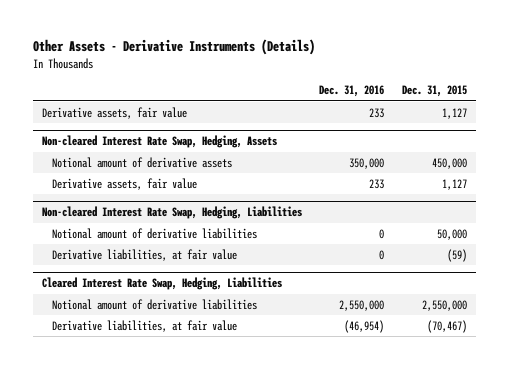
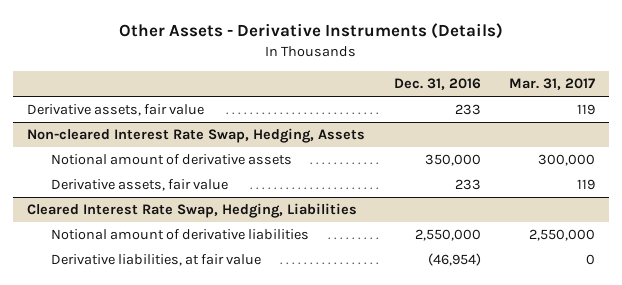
- | Dec. 31, 2016 | Dec. 31, 2015
+ | Dec. 31, 2016 | Mar. 31, 2017
- Non-cleared Interest Rate Swap, Hedging, Liabilities
- Notional amount of derivative liabilities | 0 | 50,000
- Derivative liabilities, at fair value | 0 | (59)

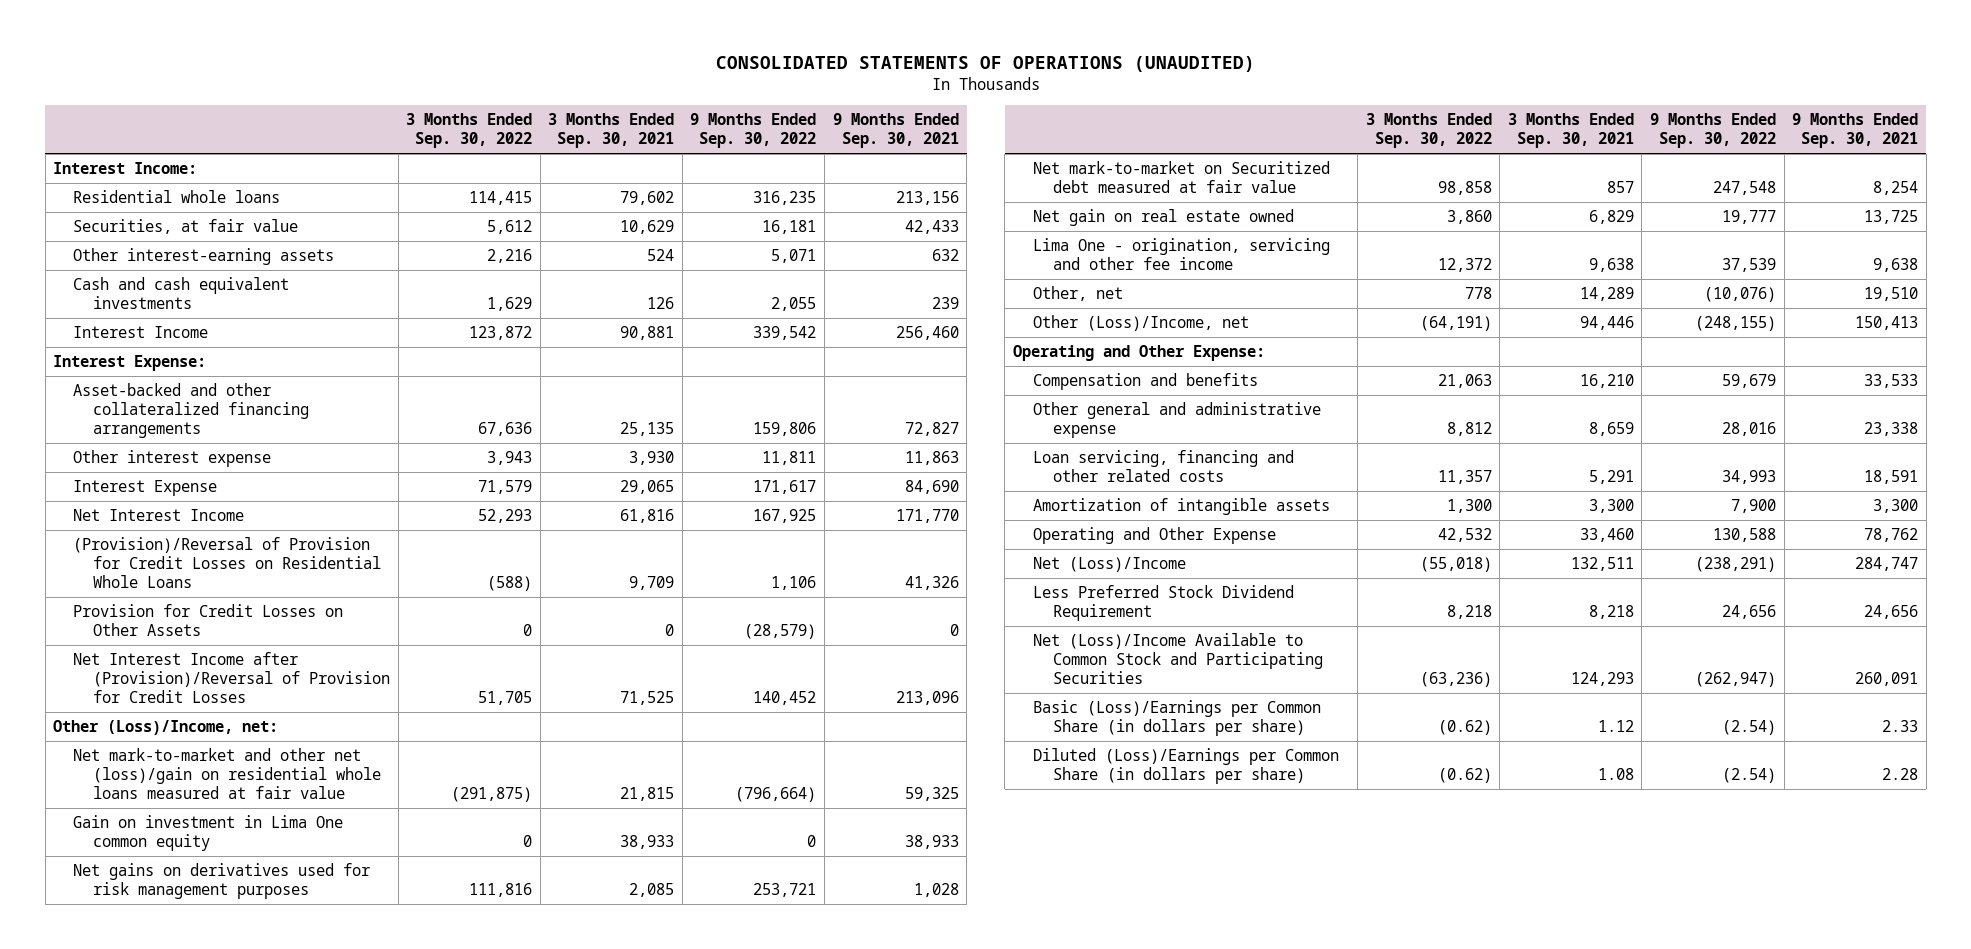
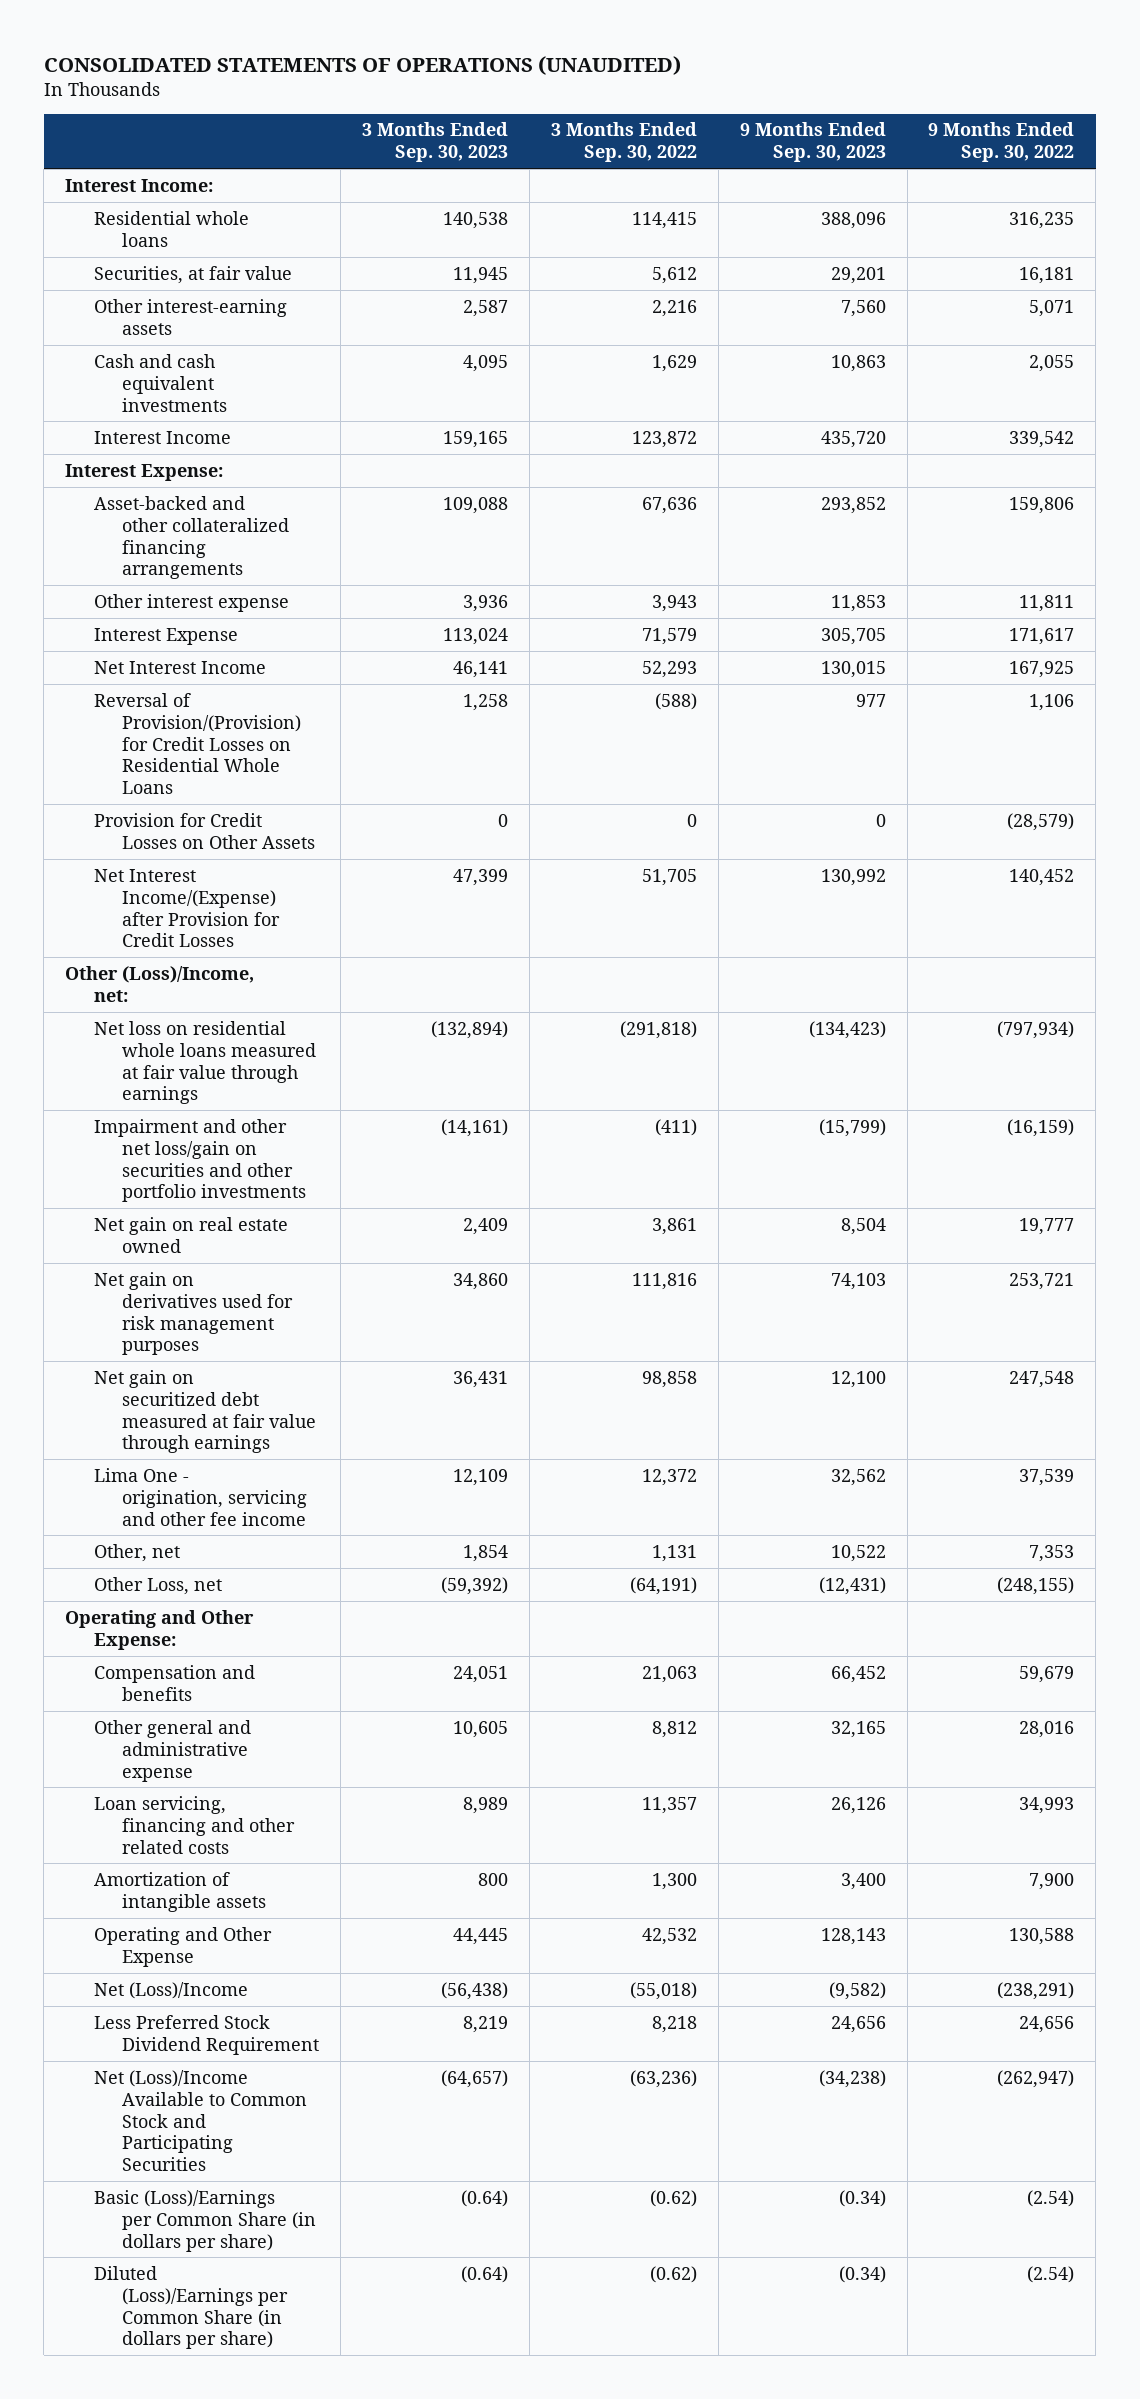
- | 3 Months Ended Sep. 30, 2022 | 3 Months Ended Sep. 30, 2021 | 9 Months Ended Sep. 30, 2022 | 9 Months Ended Sep. 30, 2021
+ | 3 Months Ended Sep. 30, 2023 | 3 Months Ended Sep. 30, 2022 | 9 Months Ended Sep. 30, 2023 | 9 Months Ended Sep. 30, 2022
- (Provision)/Reversal of Provision for Credit Losses on Residential Whole Loans | (588) | 9,709 | 1,106 | 41,326
+ Reversal of Provision/(Provision) for Credit Losses on Residential Whole Loans | 1,258 | (588) | 977 | 1,106
- Net Interest Income after (Provision)/Reversal of Provision for Credit Losses | 51,705 | 71,525 | 140,452 | 213,096
+ Net Interest Income/(Expense) after Provision for Credit Losses | 47,399 | 51,705 | 130,992 | 140,452
- Net mark-to-market and other net (loss)/gain on residential whole loans measured at fair value | (291,875) | 21,815 | (796,664) | 59,325
- Gain on investment in Lima One common equity | 0 | 38,933 | 0 | 38,933
- Net gains on derivatives used for risk management purposes | 111,816 | 2,085 | 253,721 | 1,028
- Net mark-to-market on Securitized debt measured at fair value | 98,858 | 857 | 247,548 | 8,254
- Net gain on real estate owned | 3,860 | 6,829 | 19,777 | 13,725
+ Net loss on residential whole loans measured at fair value through earnings | (132,894) | (291,818) | (134,423) | (797,934)
+ Impairment and other net loss/gain on securities and other portfolio investments | (14,161) | (411) | (15,799) | (16,159)
+ Net gain on real estate owned | 2,409 | 3,861 | 8,504 | 19,777
+ Net gain on derivatives used for risk management purposes | 34,860 | 111,816 | 74,103 | 253,721
+ Net gain on securitized debt measured at fair value through earnings | 36,431 | 98,858 | 12,100 | 247,548
- Other, net | 778 | 14,289 | (10,076) | 19,510
- Other (Loss)/Income, net | (64,191) | 94,446 | (248,155) | 150,413
+ Other, net | 1,854 | 1,131 | 10,522 | 7,353
+ Other Loss, net | (59,392) | (64,191) | (12,431) | (248,155)

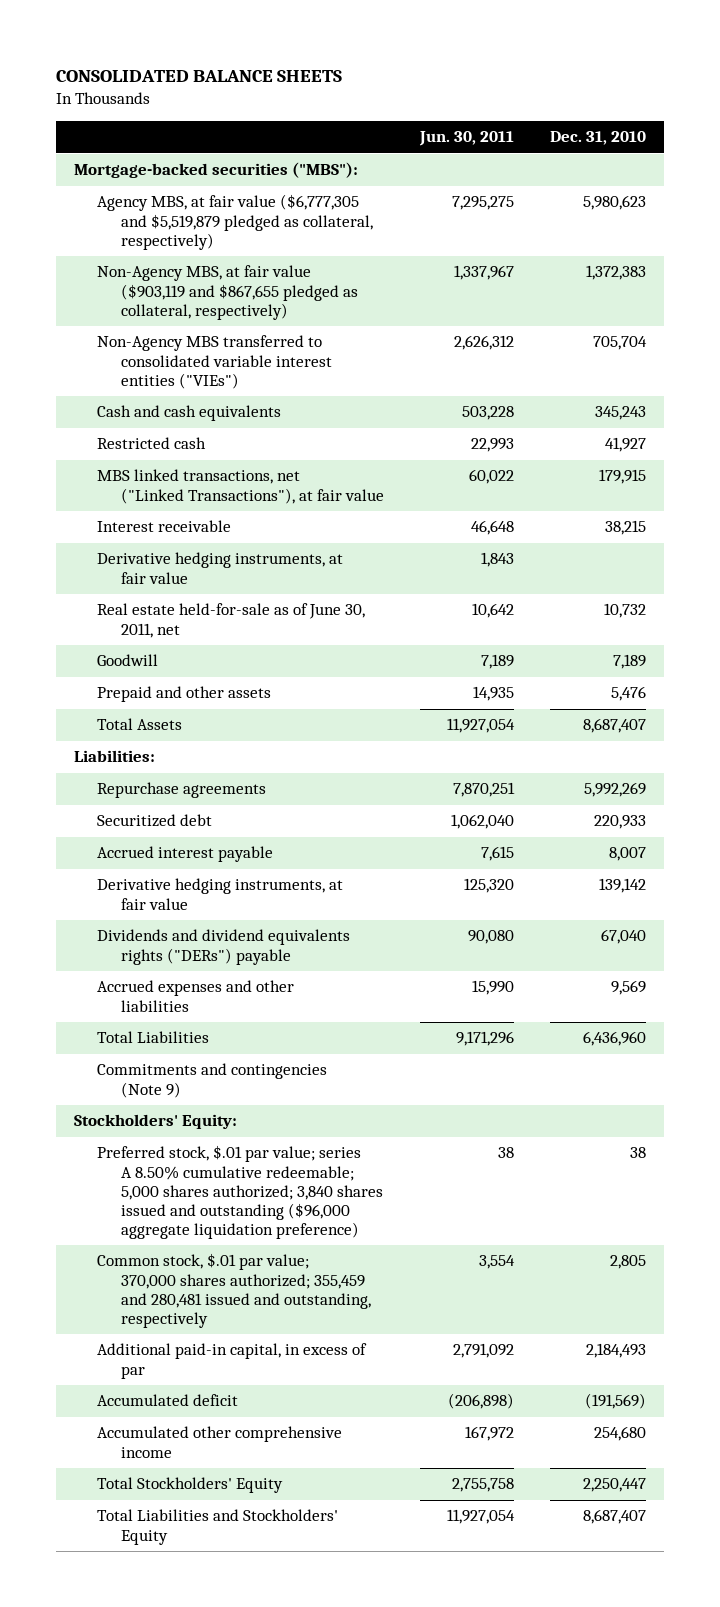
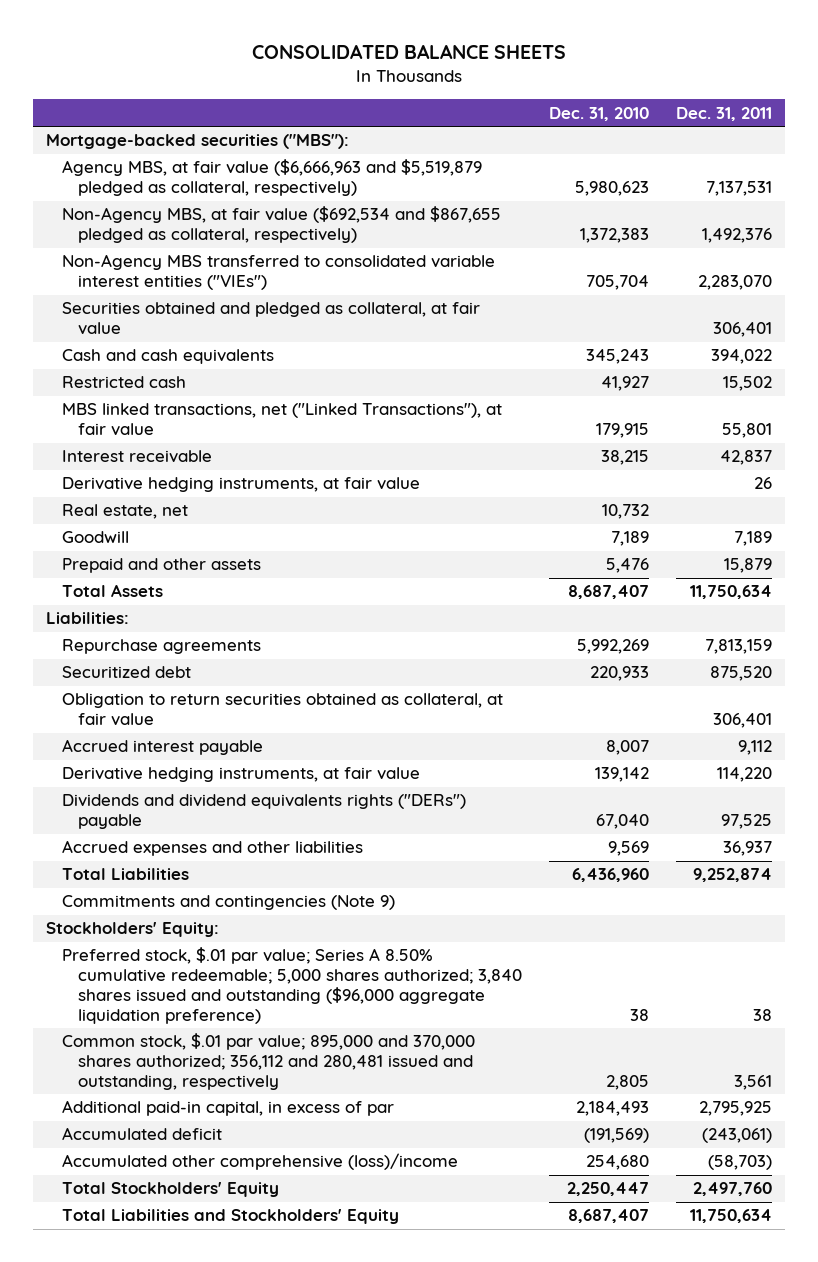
- | Jun. 30, 2011 | Dec. 31, 2010
+ | Dec. 31, 2010 | Dec. 31, 2011
- Agency MBS, at fair value ($6,777,305 and $5,519,879 pledged as collateral, respectively) | 7,295,275 | 5,980,623
- Non-Agency MBS, at fair value ($903,119 and $867,655 pledged as collateral, respectively) | 1,337,967 | 1,372,383
+ Agency MBS, at fair value ($6,666,963 and $5,519,879 pledged as collateral, respectively) | 5,980,623 | 7,137,531
+ Non-Agency MBS, at fair value ($692,534 and $867,655 pledged as collateral, respectively) | 1,372,383 | 1,492,376
+ Securities obtained and pledged as collateral, at fair value | | 306,401
- Real estate held-for-sale as of June 30, 2011, net | 10,642 | 10,732
+ Real estate, net | 10,732 |
+ Obligation to return securities obtained as collateral, at fair value | | 306,401
- Preferred stock, $.01 par value; series A 8.50% cumulative redeemable; 5,000 shares authorized; 3,840 shares issued and outstanding ($96,000 aggregate liquidation preference) | 38 | 38
- Common stock, $.01 par value; 370,000 shares authorized; 355,459 and 280,481 issued and outstanding, respectively | 3,554 | 2,805
+ Preferred stock, $.01 par value; Series A 8.50% cumulative redeemable; 5,000 shares authorized; 3,840 shares issued and outstanding ($96,000 aggregate liquidation preference) | 38 | 38
+ Common stock, $.01 par value; 895,000 and 370,000 shares authorized; 356,112 and 280,481 issued and outstanding, respectively | 2,805 | 3,561
- Accumulated other comprehensive income | 167,972 | 254,680
+ Accumulated other comprehensive (loss)/income | 254,680 | (58,703)

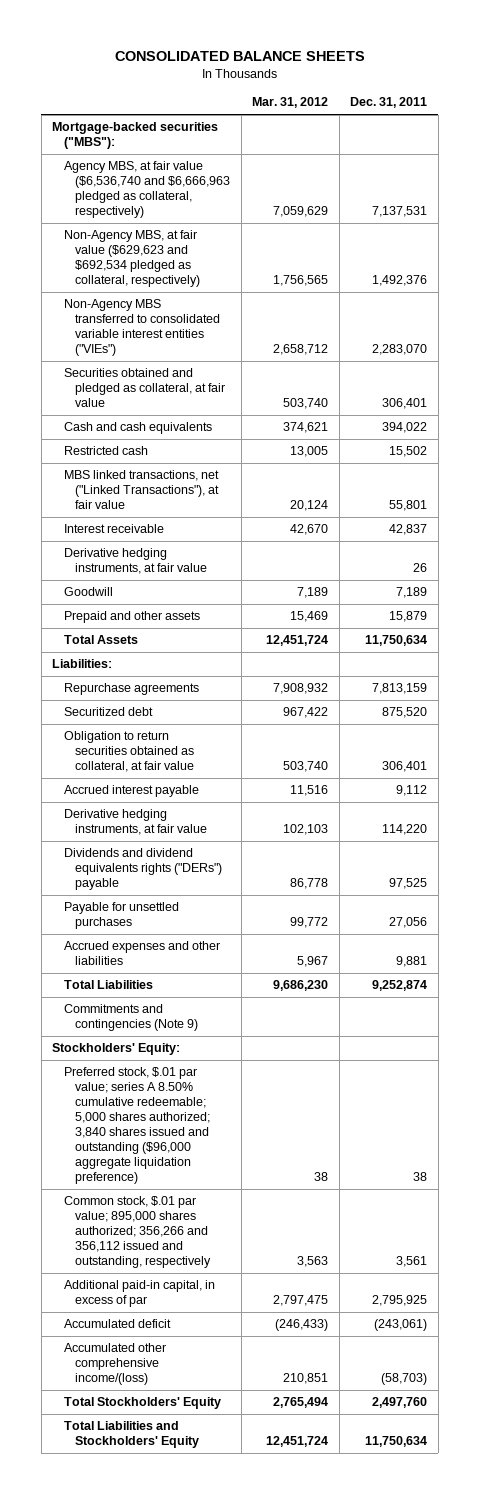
- | Dec. 31, 2010 | Dec. 31, 2011
+ | Mar. 31, 2012 | Dec. 31, 2011
- Agency MBS, at fair value ($6,666,963 and $5,519,879 pledged as collateral, respectively) | 5,980,623 | 7,137,531
- Non-Agency MBS, at fair value ($692,534 and $867,655 pledged as collateral, respectively) | 1,372,383 | 1,492,376
+ Agency MBS, at fair value ($6,536,740 and $6,666,963 pledged as collateral, respectively) | 7,059,629 | 7,137,531
+ Non-Agency MBS, at fair value ($629,623 and $692,534 pledged as collateral, respectively) | 1,756,565 | 1,492,376
- Real estate, net | 10,732 |
- Accrued expenses and other liabilities | 9,569 | 36,937
+ Payable for unsettled purchases | 99,772 | 27,056
+ Accrued expenses and other liabilities | 5,967 | 9,881
- Preferred stock, $.01 par value; Series A 8.50% cumulative redeemable; 5,000 shares authorized; 3,840 shares issued and outstanding ($96,000 aggregate liquidation preference) | 38 | 38
- Common stock, $.01 par value; 895,000 and 370,000 shares authorized; 356,112 and 280,481 issued and outstanding, respectively | 2,805 | 3,561
+ Preferred stock, $.01 par value; series A 8.50% cumulative redeemable; 5,000 shares authorized; 3,840 shares issued and outstanding ($96,000 aggregate liquidation preference) | 38 | 38
+ Common stock, $.01 par value; 895,000 shares authorized; 356,266 and 356,112 issued and outstanding, respectively | 3,563 | 3,561
- Accumulated other comprehensive (loss)/income | 254,680 | (58,703)
+ Accumulated other comprehensive income/(loss) | 210,851 | (58,703)

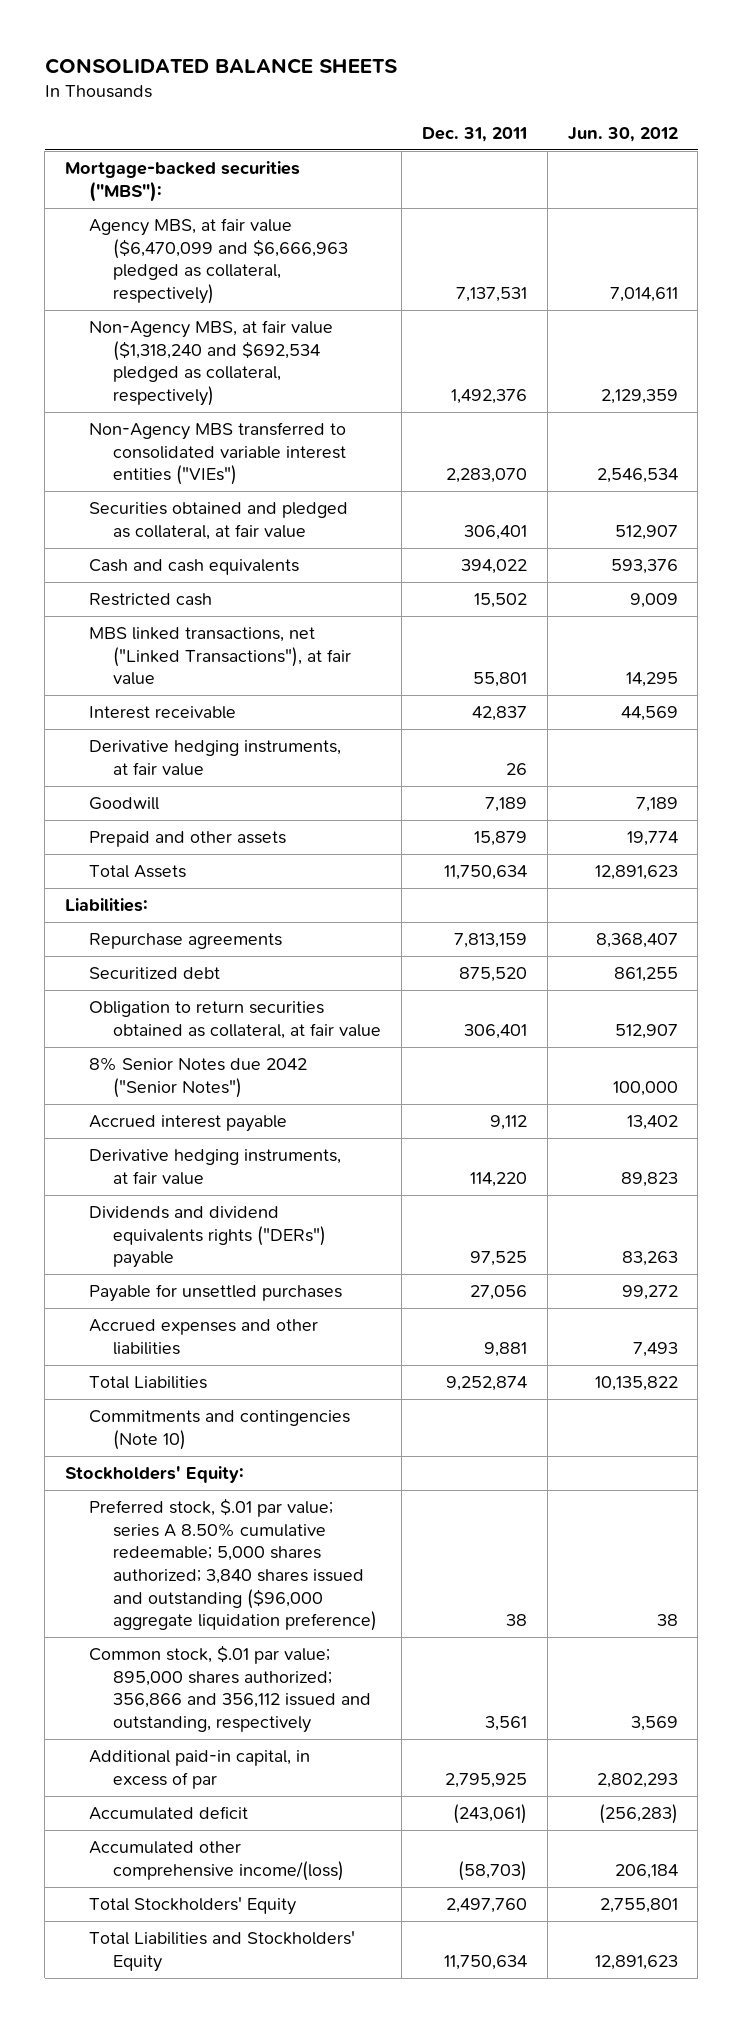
- | Mar. 31, 2012 | Dec. 31, 2011
+ | Dec. 31, 2011 | Jun. 30, 2012
- Agency MBS, at fair value ($6,536,740 and $6,666,963 pledged as collateral, respectively) | 7,059,629 | 7,137,531
- Non-Agency MBS, at fair value ($629,623 and $692,534 pledged as collateral, respectively) | 1,756,565 | 1,492,376
+ Agency MBS, at fair value ($6,470,099 and $6,666,963 pledged as collateral, respectively) | 7,137,531 | 7,014,611
+ Non-Agency MBS, at fair value ($1,318,240 and $692,534 pledged as collateral, respectively) | 1,492,376 | 2,129,359
+ 8% Senior Notes due 2042 ("Senior Notes") | | 100,000
- Commitments and contingencies (Note 9)
+ Commitments and contingencies (Note 10)
- Common stock, $.01 par value; 895,000 shares authorized; 356,266 and 356,112 issued and outstanding, respectively | 3,563 | 3,561
+ Common stock, $.01 par value; 895,000 shares authorized; 356,866 and 356,112 issued and outstanding, respectively | 3,561 | 3,569

